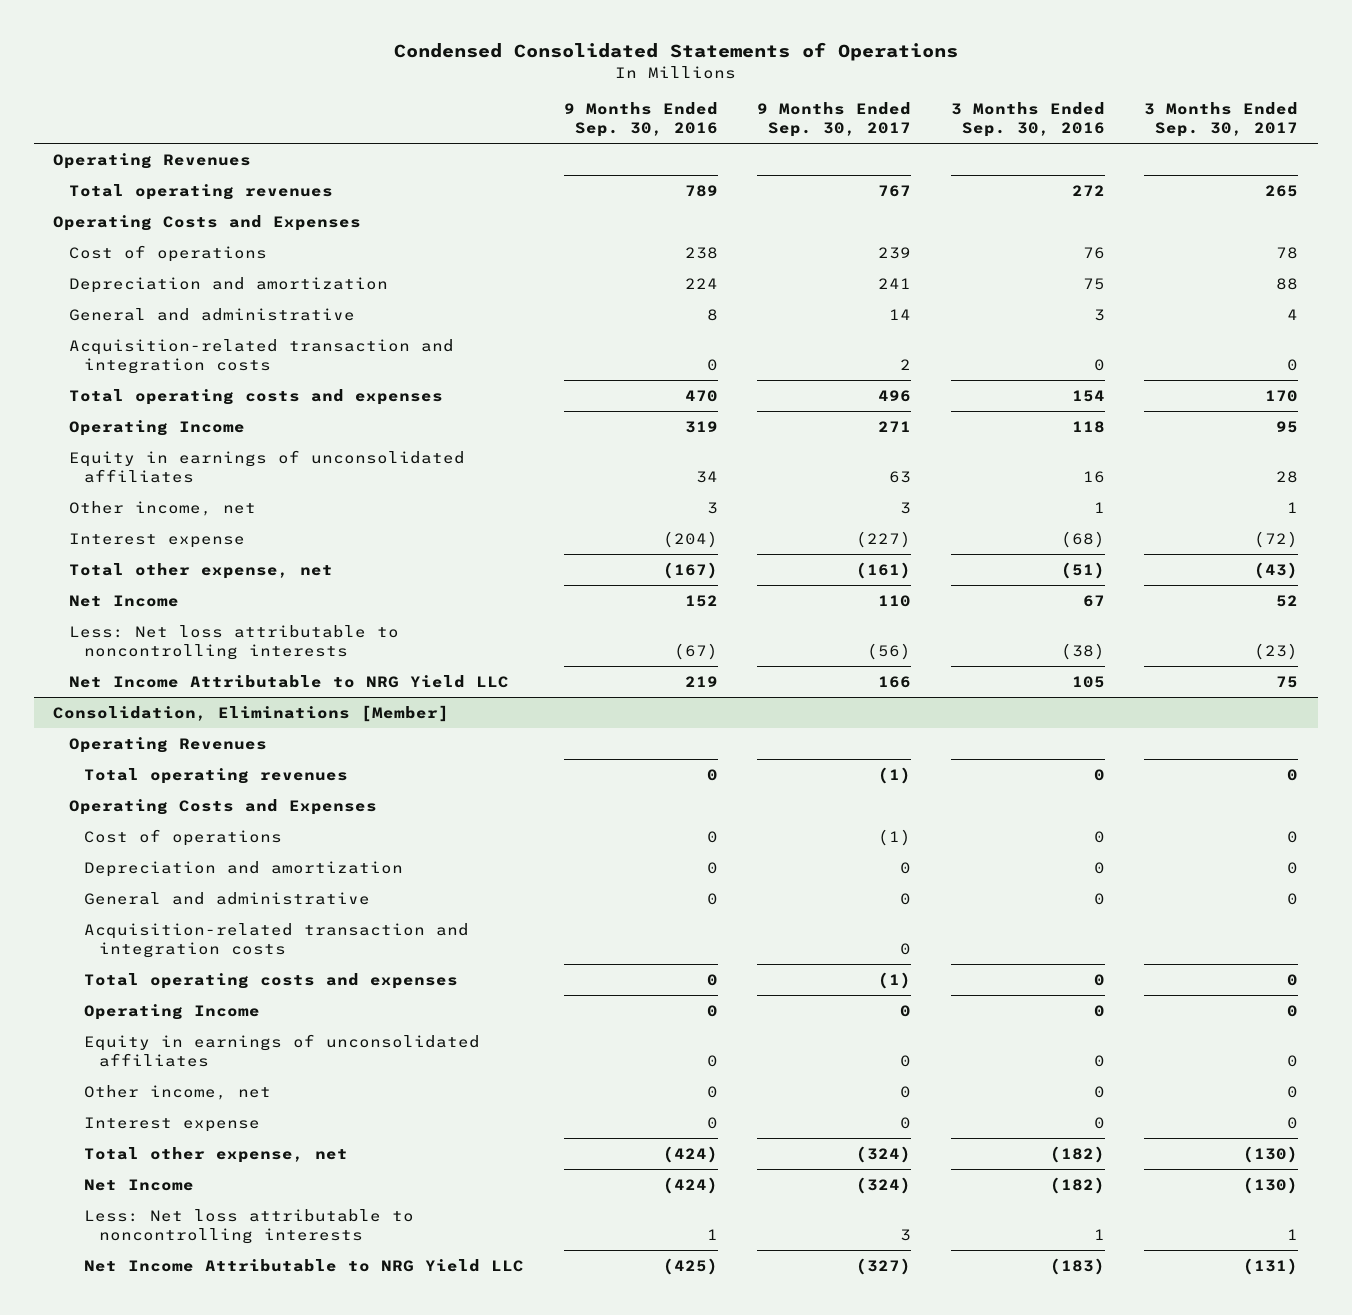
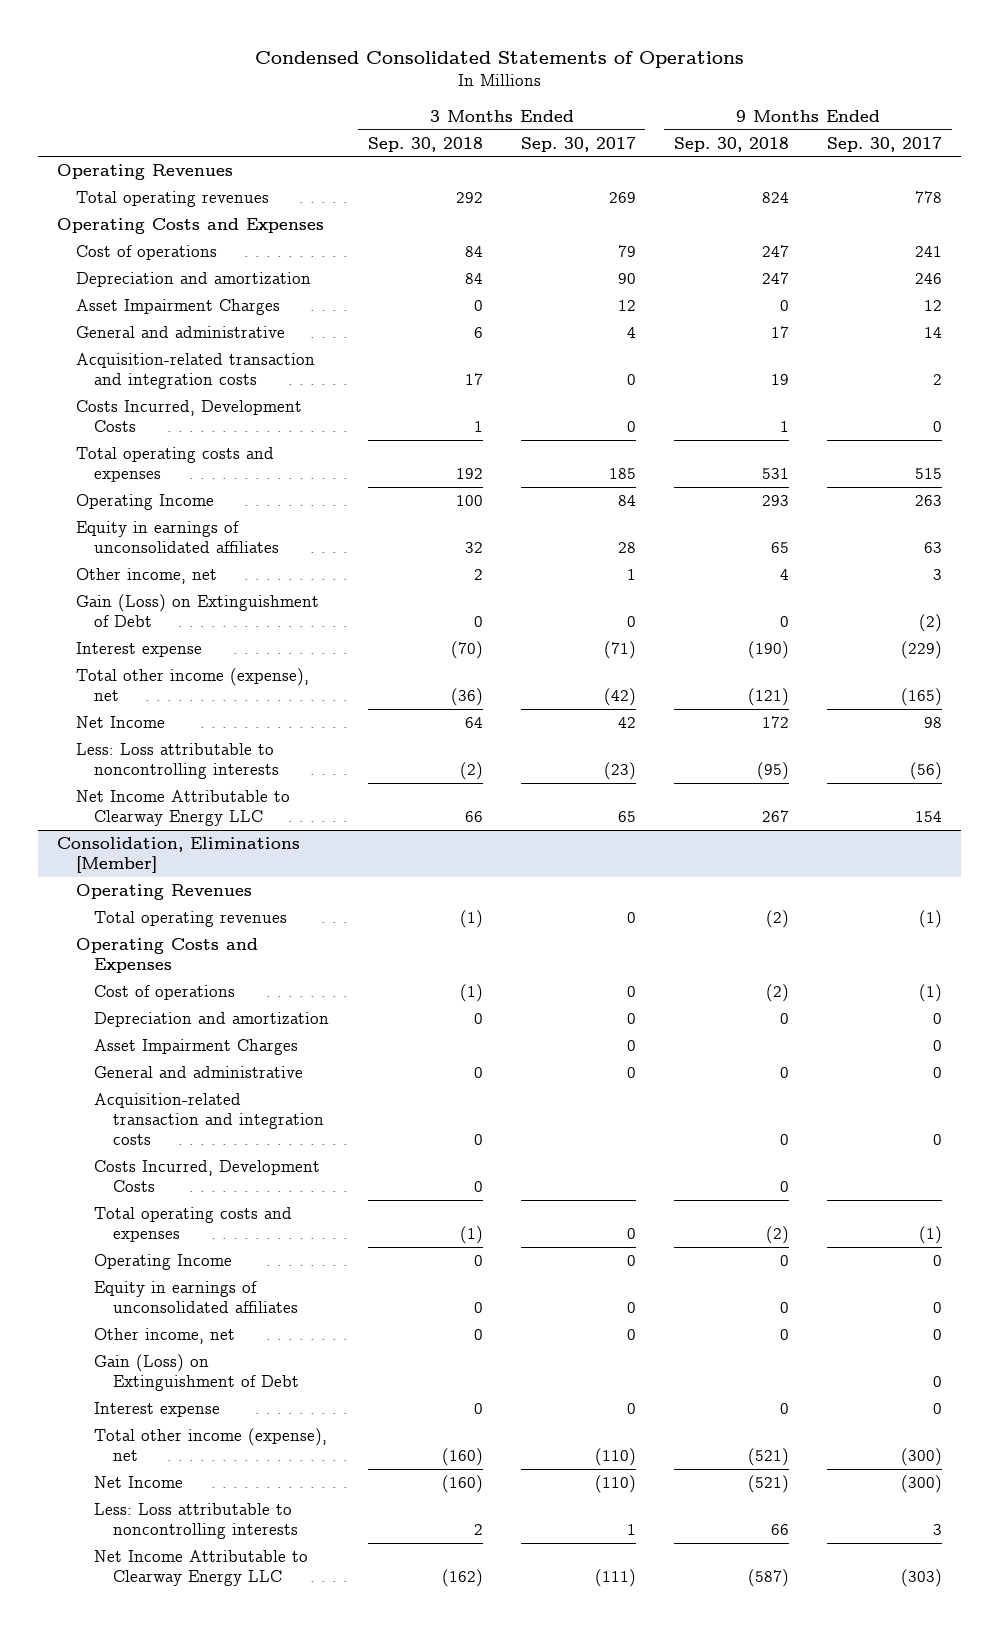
- | 9 Months Ended Sep. 30, 2016 | 9 Months Ended Sep. 30, 2017 | 3 Months Ended Sep. 30, 2016 | 3 Months Ended Sep. 30, 2017
+ | 3 Months Ended Sep. 30, 2018 | 3 Months Ended Sep. 30, 2017 | 9 Months Ended Sep. 30, 2018 | 9 Months Ended Sep. 30, 2017
- Total operating revenues | 789 | 767 | 272 | 265
+ Total operating revenues | 292 | 269 | 824 | 778
- Cost of operations | 238 | 239 | 76 | 78
- Depreciation and amortization | 224 | 241 | 75 | 88
+ Cost of operations | 84 | 79 | 247 | 241
+ Depreciation and amortization | 84 | 90 | 247 | 246
+ Asset Impairment Charges | 0 | 12 | 0 | 12
- Total operating costs and expenses | 470 | 496 | 154 | 170
- Operating Income | 319 | 271 | 118 | 95
+ Costs Incurred, Development Costs | 1 | 0 | 1 | 0
+ Total operating costs and expenses | 192 | 185 | 531 | 515
+ Operating Income | 100 | 84 | 293 | 263
- Interest expense | (204) | (227) | (68) | (72)
- Total other expense, net | (167) | (161) | (51) | (43)
- Net Income | 152 | 110 | 67 | 52
- Less: Net loss attributable to noncontrolling interests | (67) | (56) | (38) | (23)
- Net Income Attributable to NRG Yield LLC | 219 | 166 | 105 | 75
+ Gain (Loss) on Extinguishment of Debt | 0 | 0 | 0 | (2)
+ Interest expense | (70) | (71) | (190) | (229)
+ Total other income (expense), net | (36) | (42) | (121) | (165)
+ Net Income | 64 | 42 | 172 | 98
+ Less: Loss attributable to noncontrolling interests | (2) | (23) | (95) | (56)
+ Net Income Attributable to Clearway Energy LLC | 66 | 65 | 267 | 154
@ Consolidation, Eliminations [Member]
+ Asset Impairment Charges | | 0 | | 0
+ Costs Incurred, Development Costs | 0 | | 0 |
+ Gain (Loss) on Extinguishment of Debt | | | | 0
- Total other expense, net | (424) | (324) | (182) | (130)
- Net Income | (424) | (324) | (182) | (130)
- Less: Net loss attributable to noncontrolling interests | 1 | 3 | 1 | 1
- Net Income Attributable to NRG Yield LLC | (425) | (327) | (183) | (131)
+ Total other income (expense), net | (160) | (110) | (521) | (300)
+ Net Income | (160) | (110) | (521) | (300)
+ Less: Loss attributable to noncontrolling interests | 2 | 1 | 66 | 3
+ Net Income Attributable to Clearway Energy LLC | (162) | (111) | (587) | (303)

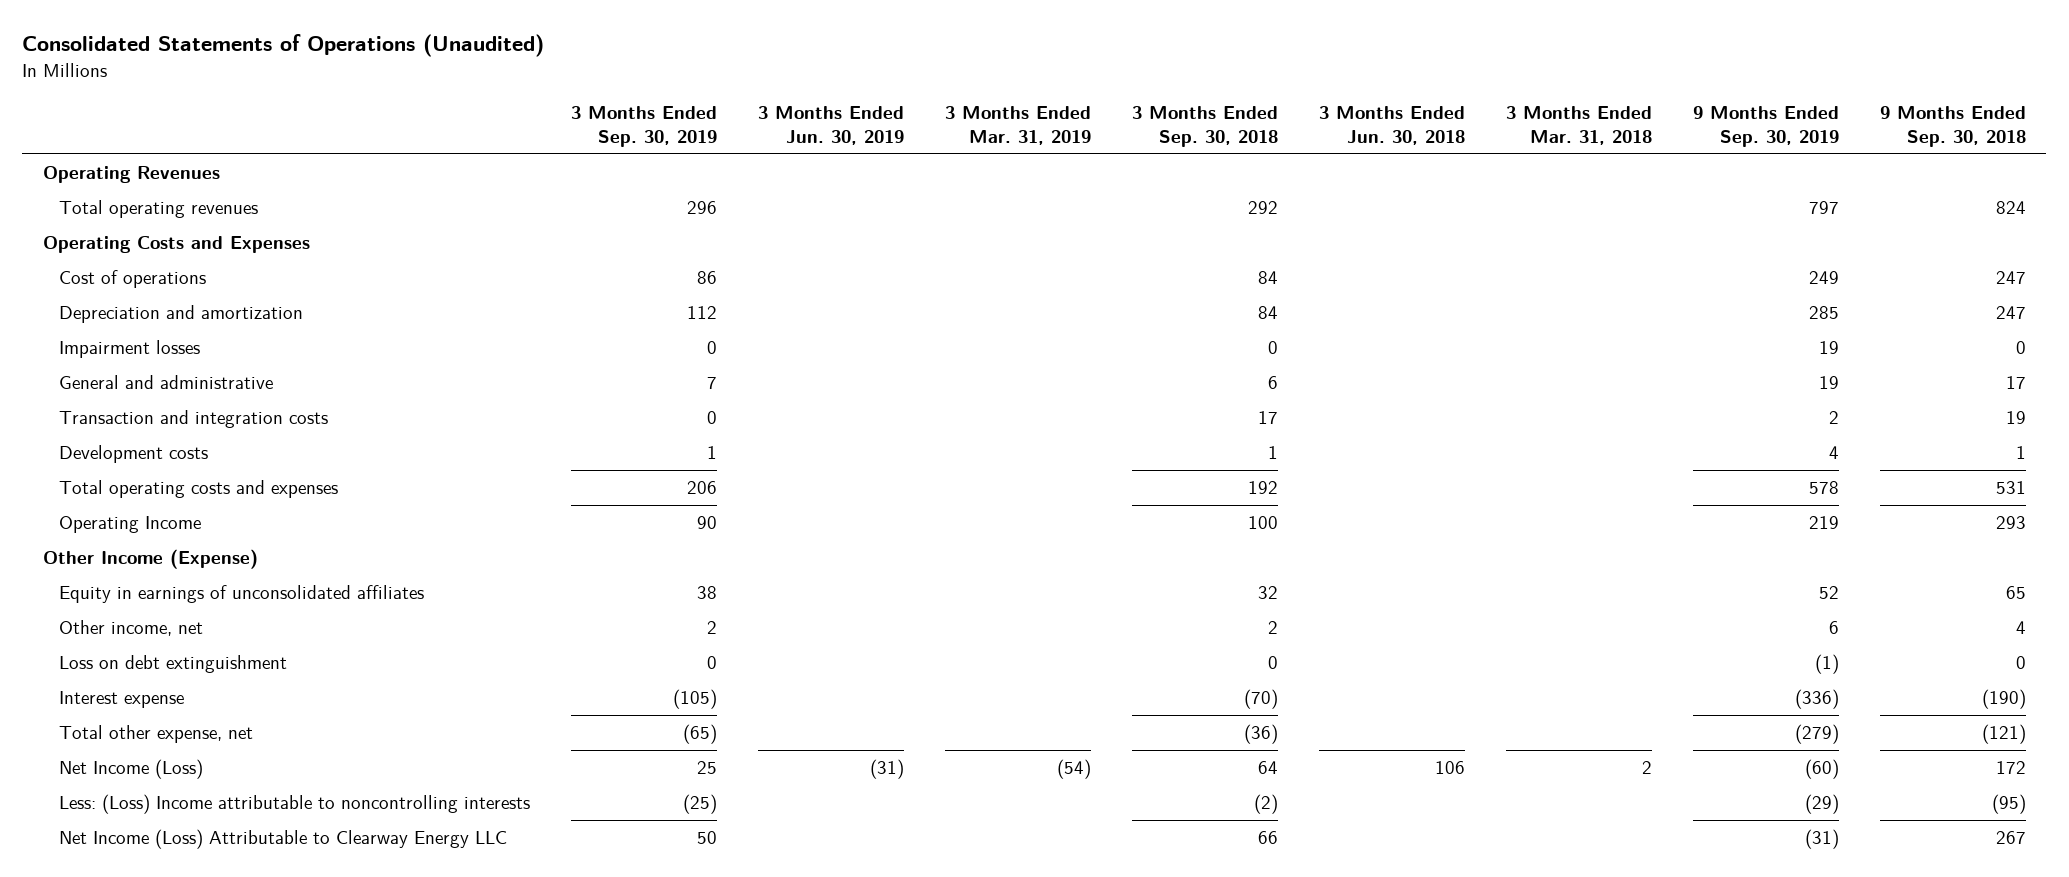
- Condensed Consolidated Statements of Operations
+ Consolidated Statements of Operations (Unaudited)
- | 3 Months Ended Sep. 30, 2018 | 3 Months Ended Sep. 30, 2017 | 9 Months Ended Sep. 30, 2018 | 9 Months Ended Sep. 30, 2017
+ | 3 Months Ended Sep. 30, 2019 | 3 Months Ended Jun. 30, 2019 | 3 Months Ended Mar. 31, 2019 | 3 Months Ended Sep. 30, 2018 | 3 Months Ended Jun. 30, 2018 | 3 Months Ended Mar. 31, 2018 | 9 Months Ended Sep. 30, 2019 | 9 Months Ended Sep. 30, 2018
- Asset Impairment Charges | 0 | 12 | 0 | 12
+ Impairment losses | 0 | | | 0 | | | 19 | 0
- Acquisition-related transaction and integration costs | 17 | 0 | 19 | 2
- Costs Incurred, Development Costs | 1 | 0 | 1 | 0
+ Transaction and integration costs | 0 | | | 17 | | | 2 | 19
+ Development costs | 1 | | | 1 | | | 4 | 1
+ Other Income (Expense)
- Gain (Loss) on Extinguishment of Debt | 0 | 0 | 0 | (2)
+ Loss on debt extinguishment | 0 | | | 0 | | | (1) | 0
- Total other income (expense), net | (36) | (42) | (121) | (165)
- Net Income | 64 | 42 | 172 | 98
- Less: Loss attributable to noncontrolling interests | (2) | (23) | (95) | (56)
- Net Income Attributable to Clearway Energy LLC | 66 | 65 | 267 | 154
- Consolidation, Eliminations [Member]
- Operating Revenues
- Total operating revenues | (1) | 0 | (2) | (1)
- Operating Costs and Expenses
- Cost of operations | (1) | 0 | (2) | (1)
- Depreciation and amortization | 0 | 0 | 0 | 0
- Asset Impairment Charges | | 0 | | 0
- General and administrative | 0 | 0 | 0 | 0
- Acquisition-related transaction and integration costs | 0 | | 0 | 0
- Costs Incurred, Development Costs | 0 | | 0 |
- Total operating costs and expenses | (1) | 0 | (2) | (1)
- Operating Income | 0 | 0 | 0 | 0
- Equity in earnings of unconsolidated affiliates | 0 | 0 | 0 | 0
- Other income, net | 0 | 0 | 0 | 0
- Gain (Loss) on Extinguishment of Debt | | | | 0
- Interest expense | 0 | 0 | 0 | 0
- Total other income (expense), net | (160) | (110) | (521) | (300)
- Net Income | (160) | (110) | (521) | (300)
- Less: Loss attributable to noncontrolling interests | 2 | 1 | 66 | 3
- Net Income Attributable to Clearway Energy LLC | (162) | (111) | (587) | (303)
+ Total other expense, net | (65) | | | (36) | | | (279) | (121)
+ Net Income (Loss) | 25 | (31) | (54) | 64 | 106 | 2 | (60) | 172
+ Less: (Loss) Income attributable to noncontrolling interests | (25) | | | (2) | | | (29) | (95)
+ Net Income (Loss) Attributable to Clearway Energy LLC | 50 | | | 66 | | | (31) | 267

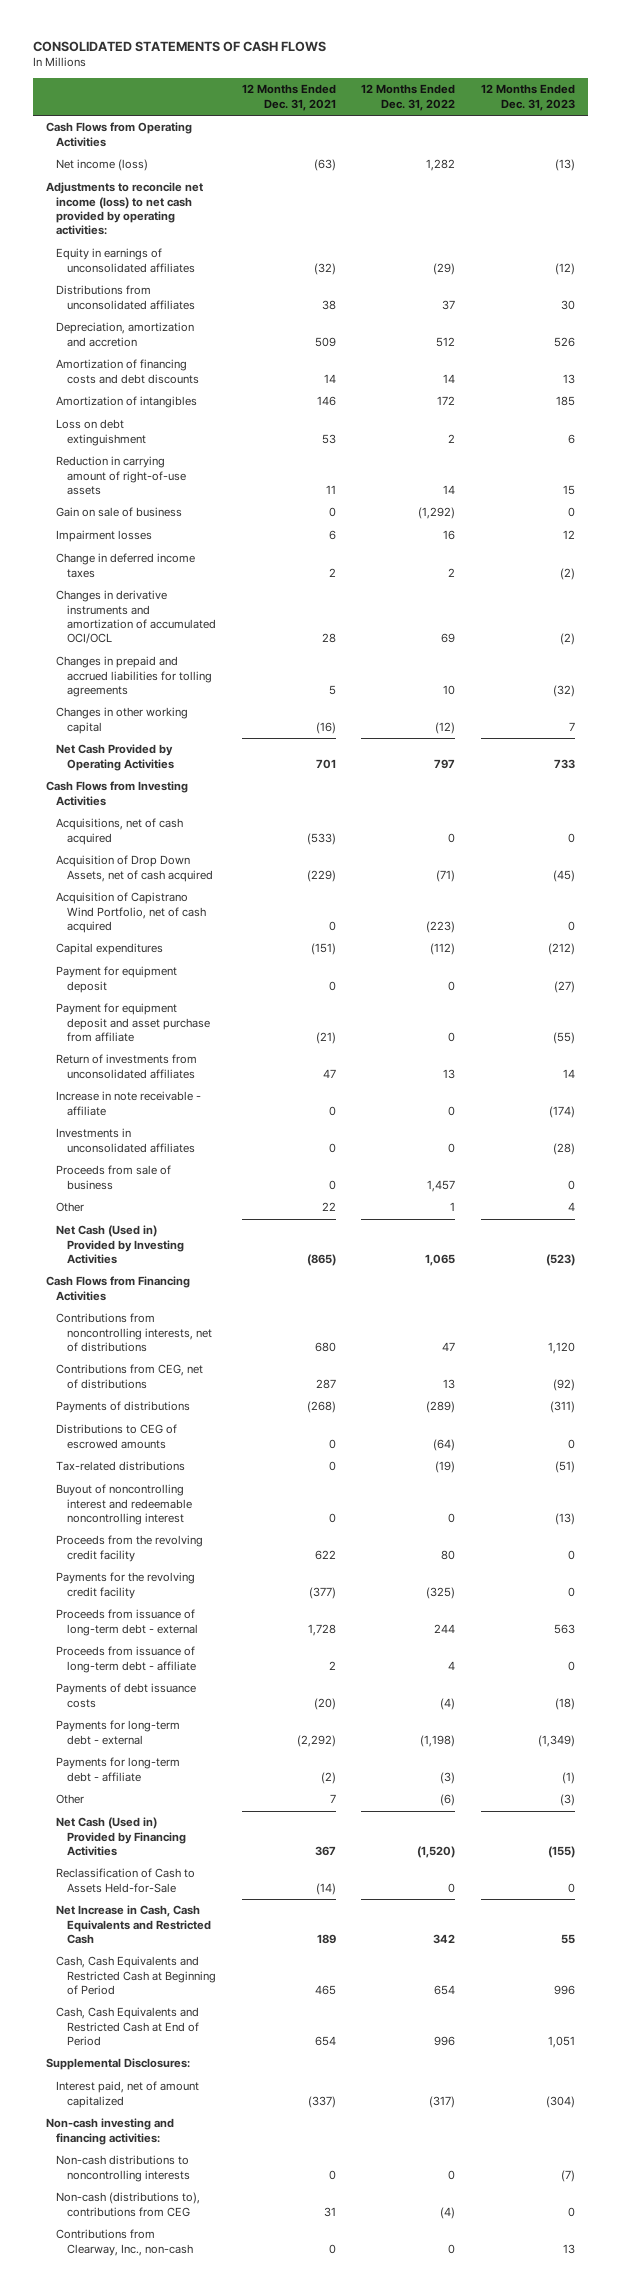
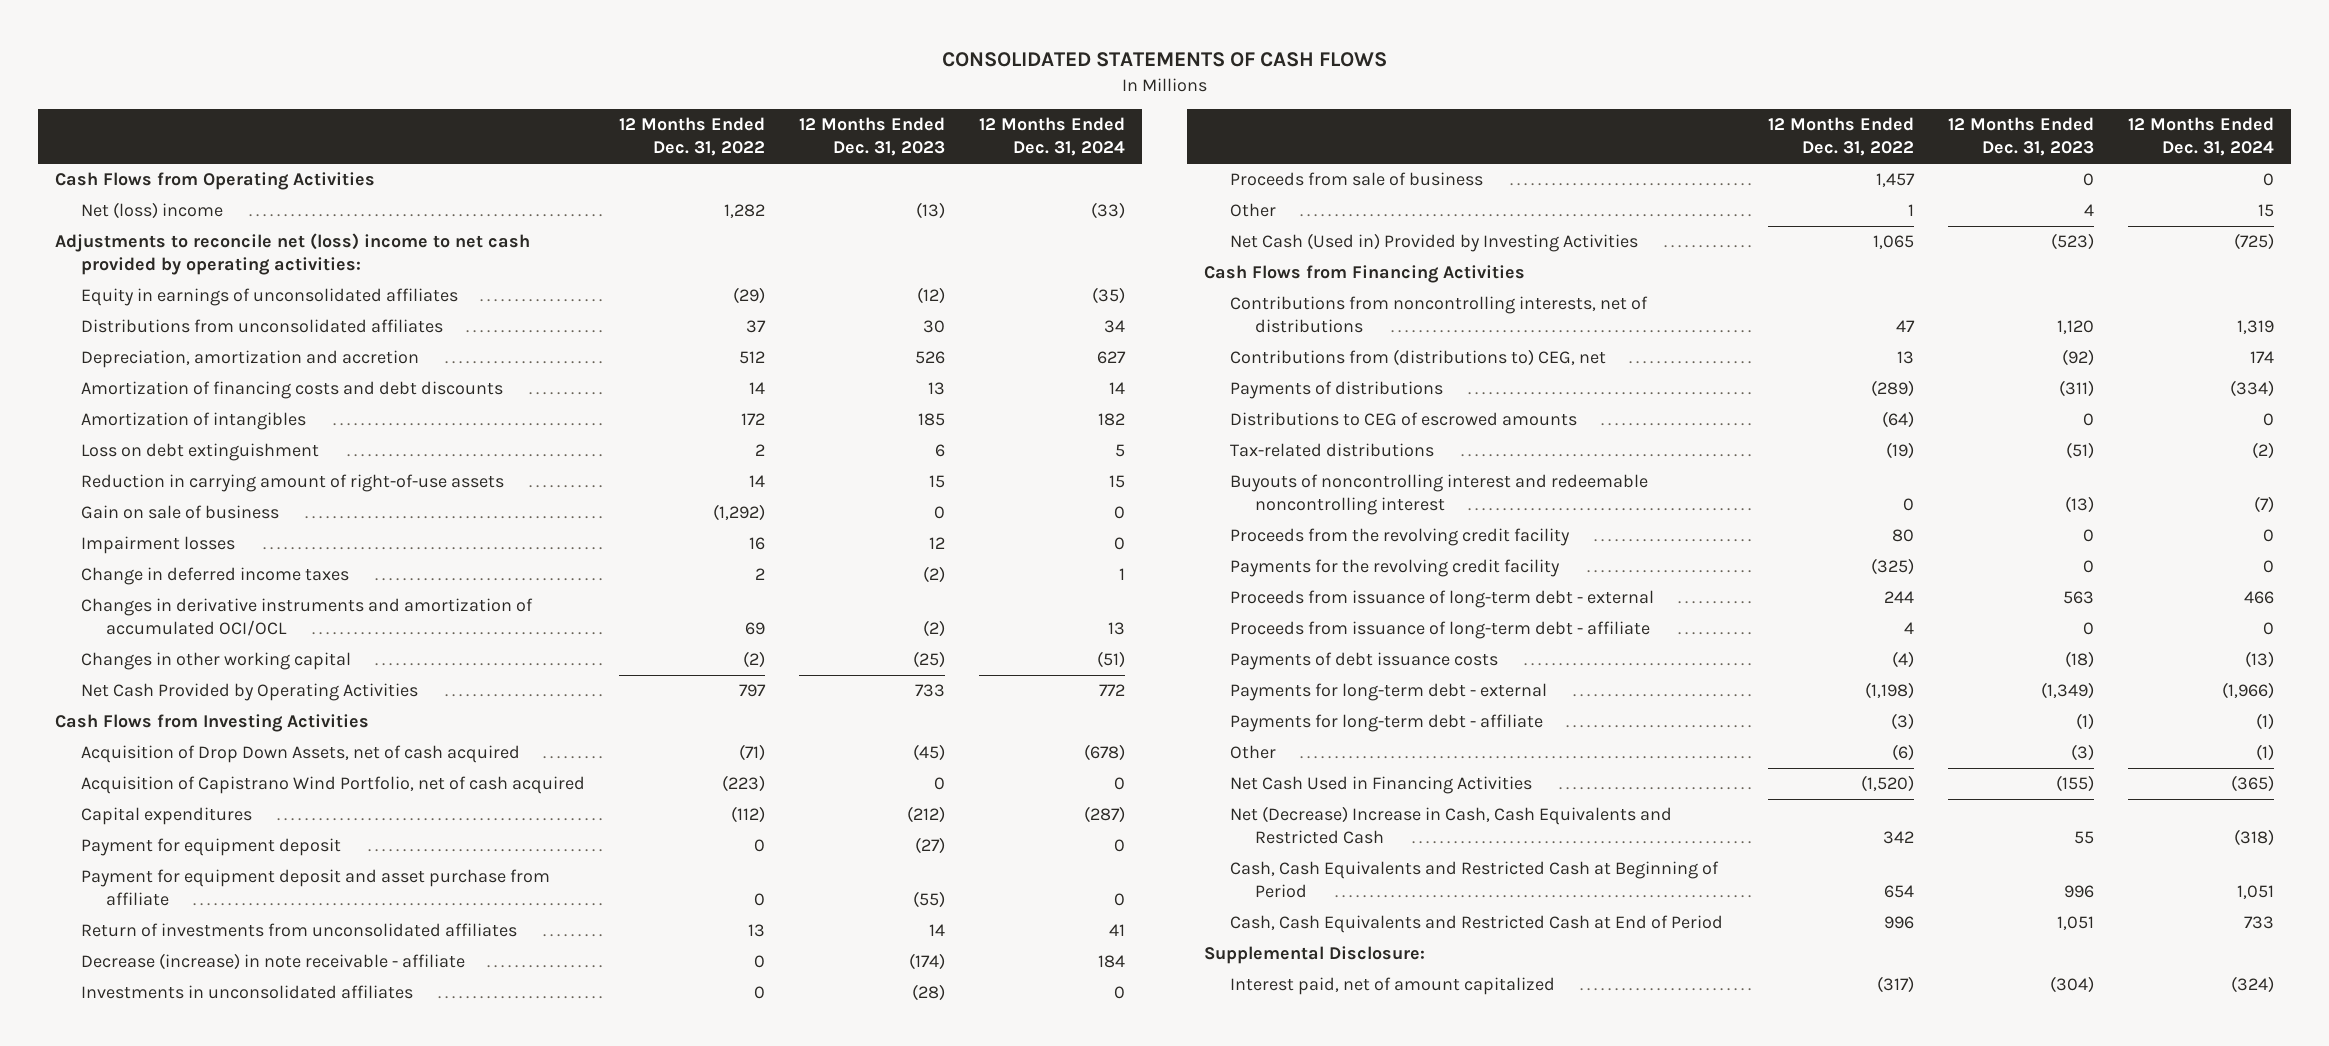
- | 12 Months Ended Dec. 31, 2021 | 12 Months Ended Dec. 31, 2022 | 12 Months Ended Dec. 31, 2023
+ | 12 Months Ended Dec. 31, 2022 | 12 Months Ended Dec. 31, 2023 | 12 Months Ended Dec. 31, 2024
- Net income (loss) | (63) | 1,282 | (13)
- Adjustments to reconcile net income (loss) to net cash provided by operating activities:
+ Net (loss) income | 1,282 | (13) | (33)
+ Adjustments to reconcile net (loss) income to net cash provided by operating activities:
- Changes in prepaid and accrued liabilities for tolling agreements | 5 | 10 | (32)
- Changes in other working capital | (16) | (12) | 7
+ Changes in other working capital | (2) | (25) | (51)
- Acquisitions, net of cash acquired | (533) | 0 | 0
- Increase in note receivable - affiliate | 0 | 0 | (174)
+ Decrease (increase) in note receivable - affiliate | 0 | (174) | 184
- Contributions from CEG, net of distributions | 287 | 13 | (92)
+ Contributions from (distributions to) CEG, net | 13 | (92) | 174
- Buyout of noncontrolling interest and redeemable noncontrolling interest | 0 | 0 | (13)
+ Buyouts of noncontrolling interest and redeemable noncontrolling interest | 0 | (13) | (7)
- Net Cash (Used in) Provided by Financing Activities | 367 | (1,520) | (155)
- Reclassification of Cash to Assets Held-for-Sale | (14) | 0 | 0
- Net Increase in Cash, Cash Equivalents and Restricted Cash | 189 | 342 | 55
+ Net Cash Used in Financing Activities | (1,520) | (155) | (365)
+ Net (Decrease) Increase in Cash, Cash Equivalents and Restricted Cash | 342 | 55 | (318)
- Supplemental Disclosures:
+ Supplemental Disclosure:
- Non-cash investing and financing activities:
- Non-cash distributions to noncontrolling interests | 0 | 0 | (7)
- Non-cash (distributions to), contributions from CEG | 31 | (4) | 0
- Contributions from Clearway, Inc., non-cash | 0 | 0 | 13

